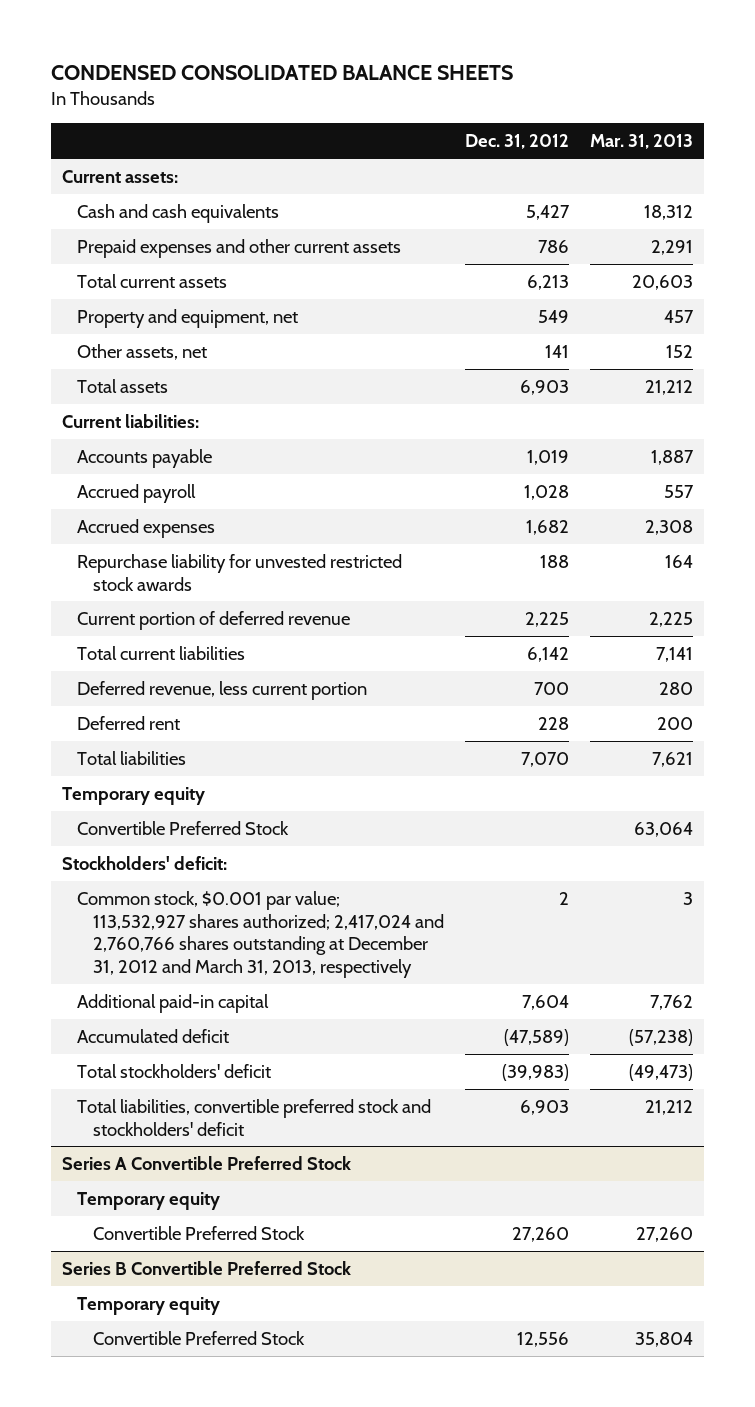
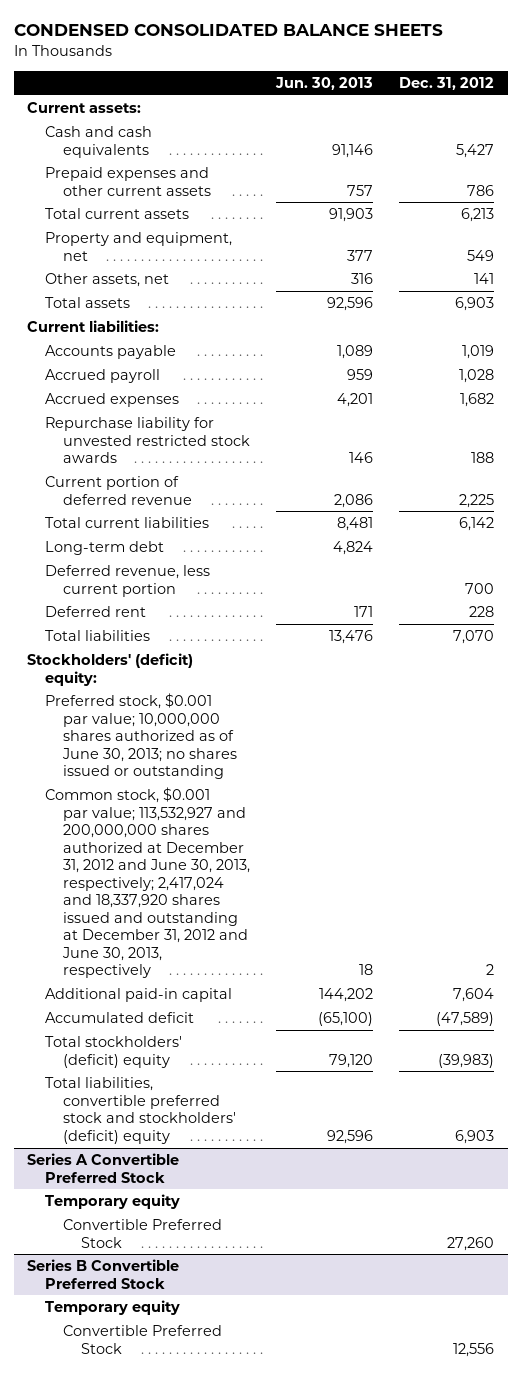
- | Dec. 31, 2012 | Mar. 31, 2013
+ | Jun. 30, 2013 | Dec. 31, 2012
+ Long-term debt | 4,824 |
- Temporary equity
- Convertible Preferred Stock | | 63,064
- Stockholders' deficit:
- Common stock, $0.001 par value; 113,532,927 shares authorized; 2,417,024 and 2,760,766 shares outstanding at December 31, 2012 and March 31, 2013, respectively | 2 | 3
+ Stockholders' (deficit) equity:
+ Preferred stock, $0.001 par value; 10,000,000 shares authorized as of June 30, 2013; no shares issued or outstanding
+ Common stock, $0.001 par value; 113,532,927 and 200,000,000 shares authorized at December 31, 2012 and June 30, 2013, respectively; 2,417,024 and 18,337,920 shares issued and outstanding at December 31, 2012 and June 30, 2013, respectively | 18 | 2
- Total stockholders' deficit | (39,983) | (49,473)
- Total liabilities, convertible preferred stock and stockholders' deficit | 6,903 | 21,212
+ Total stockholders' (deficit) equity | 79,120 | (39,983)
+ Total liabilities, convertible preferred stock and stockholders' (deficit) equity | 92,596 | 6,903

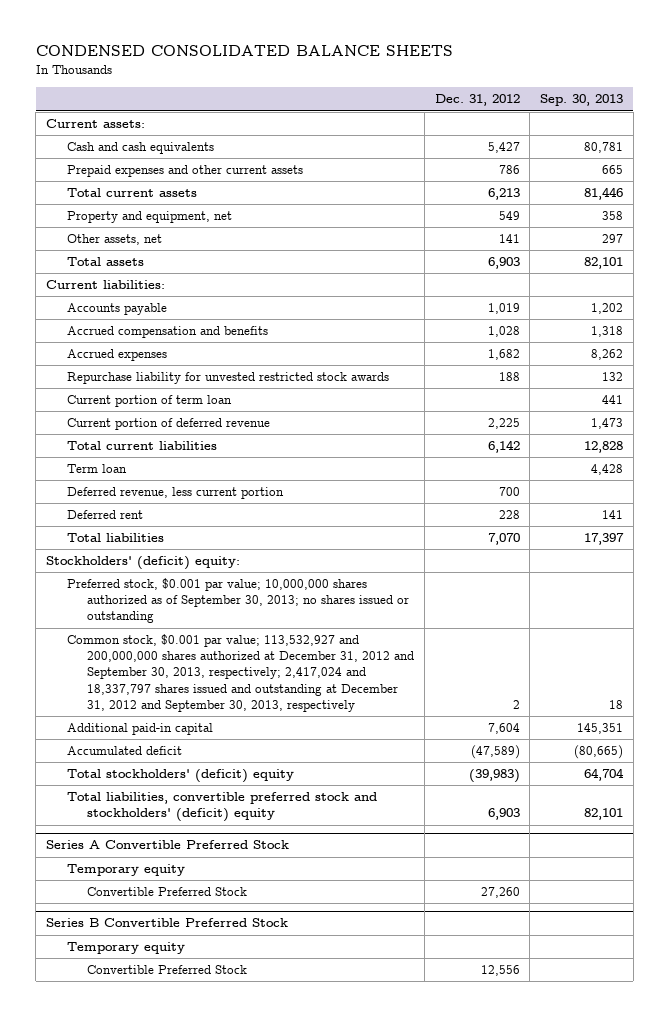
- | Jun. 30, 2013 | Dec. 31, 2012
+ | Dec. 31, 2012 | Sep. 30, 2013
- Accrued payroll | 959 | 1,028
+ Accrued compensation and benefits | 1,028 | 1,318
+ Current portion of term loan | | 441
- Long-term debt | 4,824 |
+ Term loan | | 4,428
- Preferred stock, $0.001 par value; 10,000,000 shares authorized as of June 30, 2013; no shares issued or outstanding
- Common stock, $0.001 par value; 113,532,927 and 200,000,000 shares authorized at December 31, 2012 and June 30, 2013, respectively; 2,417,024 and 18,337,920 shares issued and outstanding at December 31, 2012 and June 30, 2013, respectively | 18 | 2
+ Preferred stock, $0.001 par value; 10,000,000 shares authorized as of September 30, 2013; no shares issued or outstanding
+ Common stock, $0.001 par value; 113,532,927 and 200,000,000 shares authorized at December 31, 2012 and September 30, 2013, respectively; 2,417,024 and 18,337,797 shares issued and outstanding at December 31, 2012 and September 30, 2013, respectively | 2 | 18

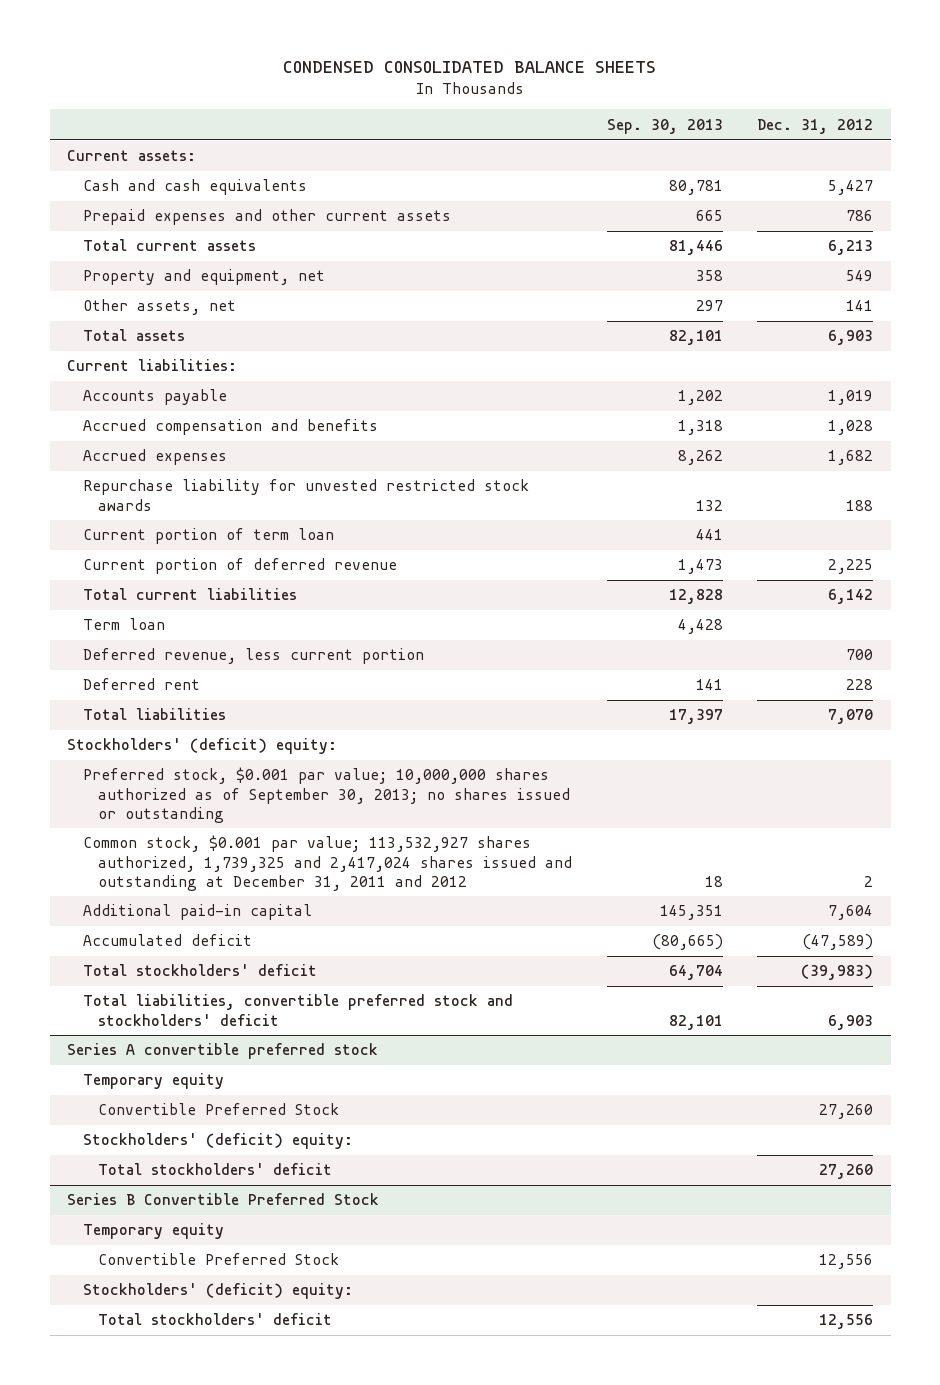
- | Dec. 31, 2012 | Sep. 30, 2013
+ | Sep. 30, 2013 | Dec. 31, 2012
- Common stock, $0.001 par value; 113,532,927 and 200,000,000 shares authorized at December 31, 2012 and September 30, 2013, respectively; 2,417,024 and 18,337,797 shares issued and outstanding at December 31, 2012 and September 30, 2013, respectively | 2 | 18
+ Common stock, $0.001 par value; 113,532,927 shares authorized, 1,739,325 and 2,417,024 shares issued and outstanding at December 31, 2011 and 2012 | 18 | 2
- Total stockholders' (deficit) equity | (39,983) | 64,704
- Total liabilities, convertible preferred stock and stockholders' (deficit) equity | 6,903 | 82,101
- Series A Convertible Preferred Stock
+ Total stockholders' deficit | 64,704 | (39,983)
+ Total liabilities, convertible preferred stock and stockholders' deficit | 82,101 | 6,903
+ Series A convertible preferred stock
+ Stockholders' (deficit) equity:
+ Total stockholders' deficit | | 27,260
@ Series B Convertible Preferred Stock
+ Stockholders' (deficit) equity:
+ Total stockholders' deficit | | 12,556

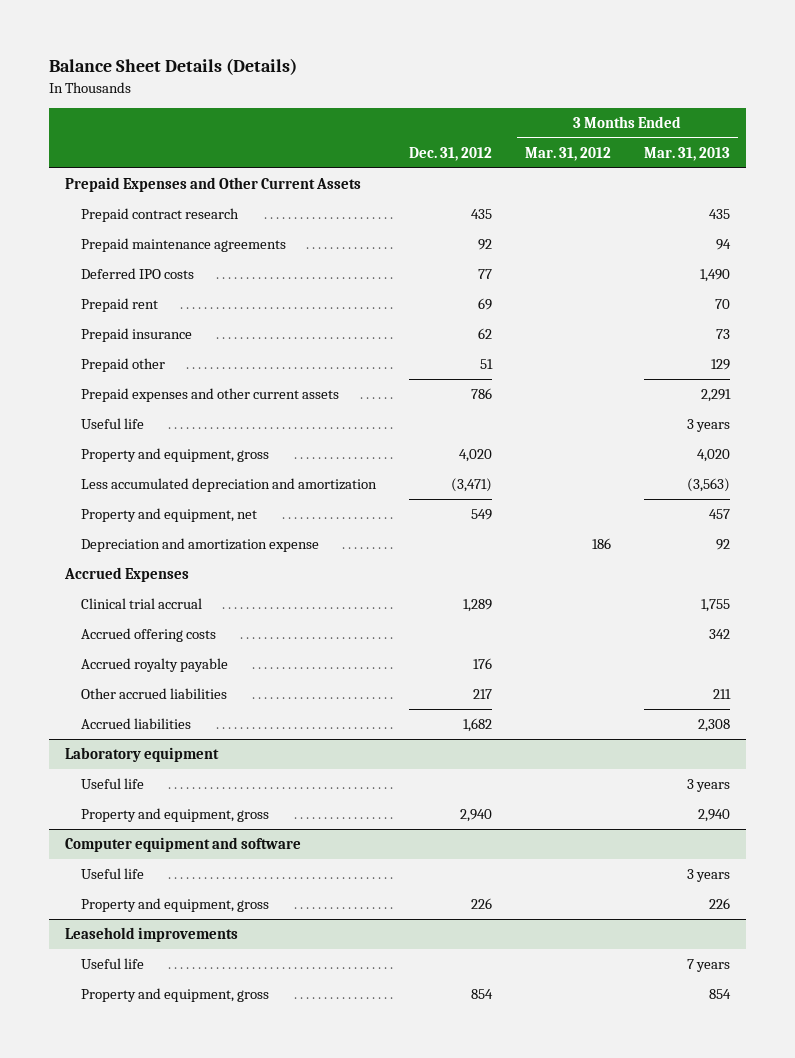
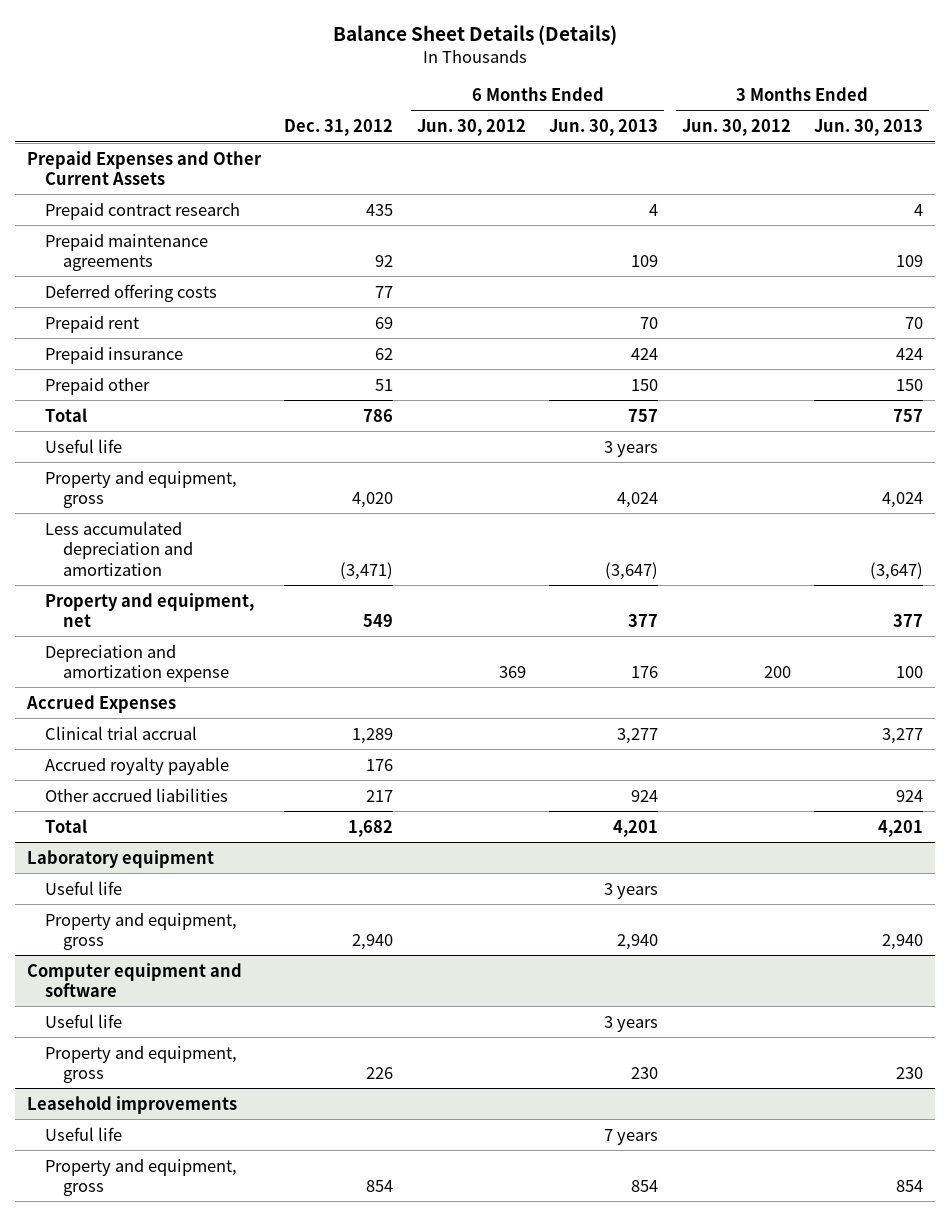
- | Dec. 31, 2012 | 3 Months Ended Mar. 31, 2012 | 3 Months Ended Mar. 31, 2013
+ | Dec. 31, 2012 | 6 Months Ended Jun. 30, 2012 | 6 Months Ended Jun. 30, 2013 | 3 Months Ended Jun. 30, 2012 | 3 Months Ended Jun. 30, 2013
- Deferred IPO costs | 77 | | 1,490
+ Deferred offering costs | 77 | | | |
- Prepaid expenses and other current assets | 786 | | 2,291
+ Total | 786 | | 757 | | 757
- Accrued offering costs | | | 342
- Accrued liabilities | 1,682 | | 2,308
+ Total | 1,682 | | 4,201 | | 4,201

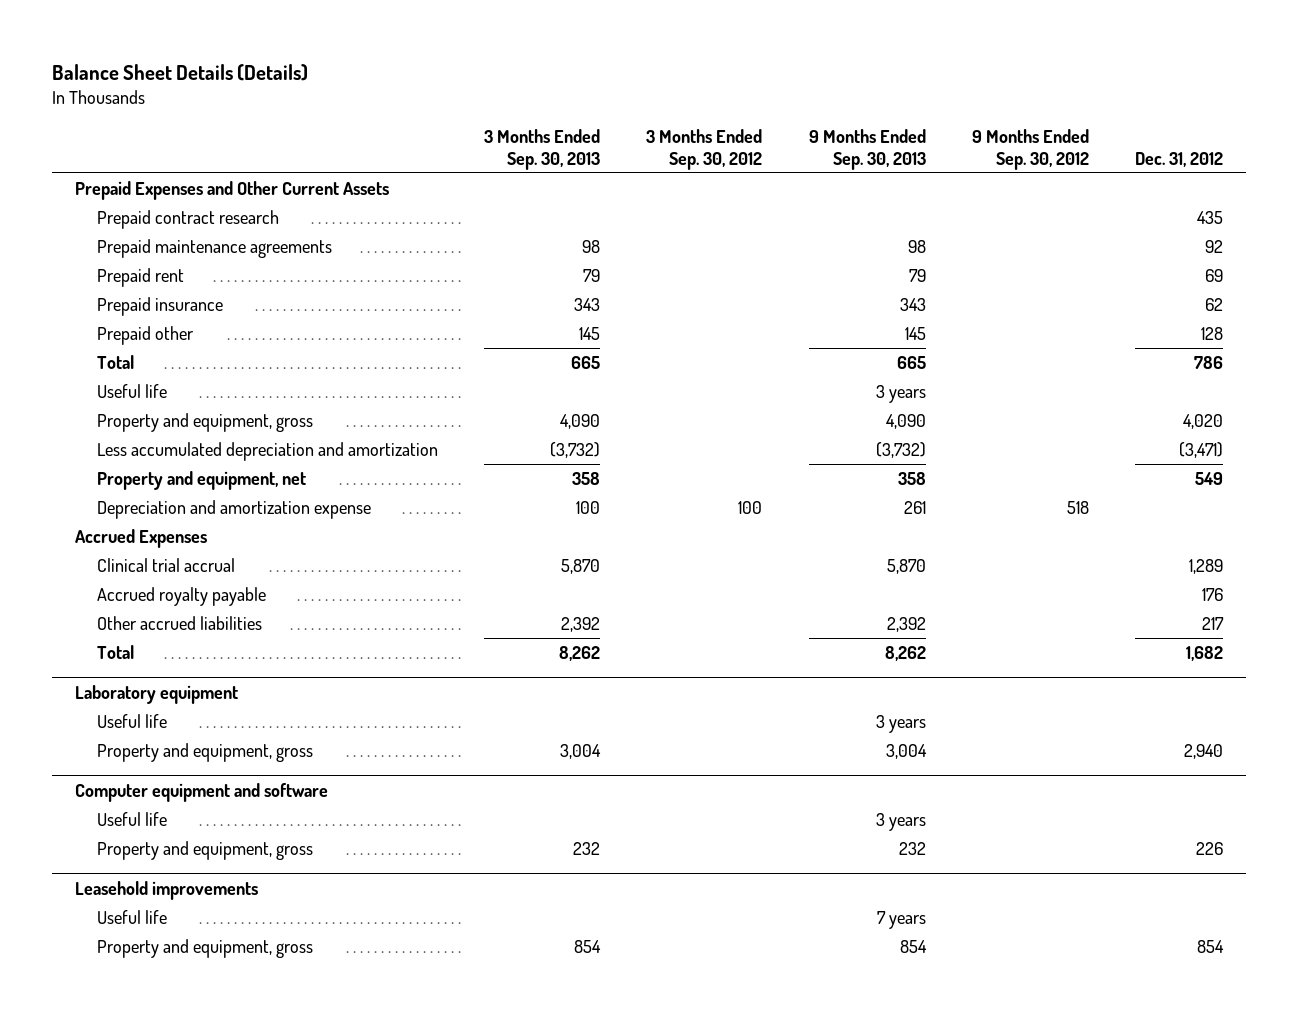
- | Dec. 31, 2012 | 6 Months Ended Jun. 30, 2012 | 6 Months Ended Jun. 30, 2013 | 3 Months Ended Jun. 30, 2012 | 3 Months Ended Jun. 30, 2013
+ | 3 Months Ended Sep. 30, 2013 | 3 Months Ended Sep. 30, 2012 | 9 Months Ended Sep. 30, 2013 | 9 Months Ended Sep. 30, 2012 | Dec. 31, 2012
- Deferred offering costs | 77 | | | |
- Prepaid other | 51 | | 150 | | 150
+ Prepaid other | 145 | | 145 | | 128

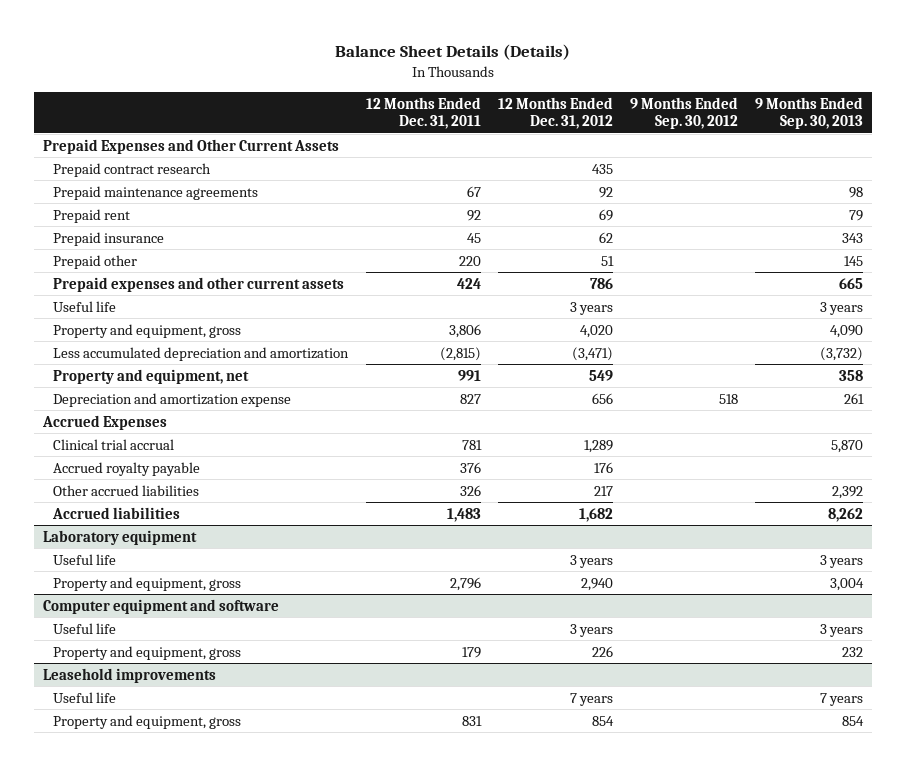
- | 3 Months Ended Sep. 30, 2013 | 3 Months Ended Sep. 30, 2012 | 9 Months Ended Sep. 30, 2013 | 9 Months Ended Sep. 30, 2012 | Dec. 31, 2012
+ | 12 Months Ended Dec. 31, 2011 | 12 Months Ended Dec. 31, 2012 | 9 Months Ended Sep. 30, 2012 | 9 Months Ended Sep. 30, 2013
- Total | 665 | | 665 | | 786
+ Prepaid expenses and other current assets | 424 | 786 | | 665
- Total | 8,262 | | 8,262 | | 1,682
+ Accrued liabilities | 1,483 | 1,682 | | 8,262

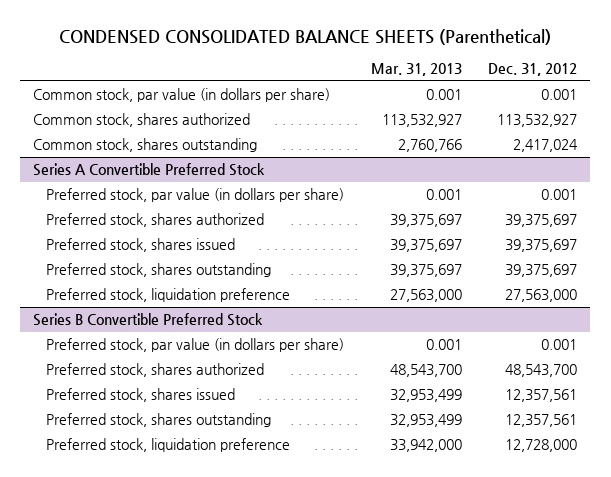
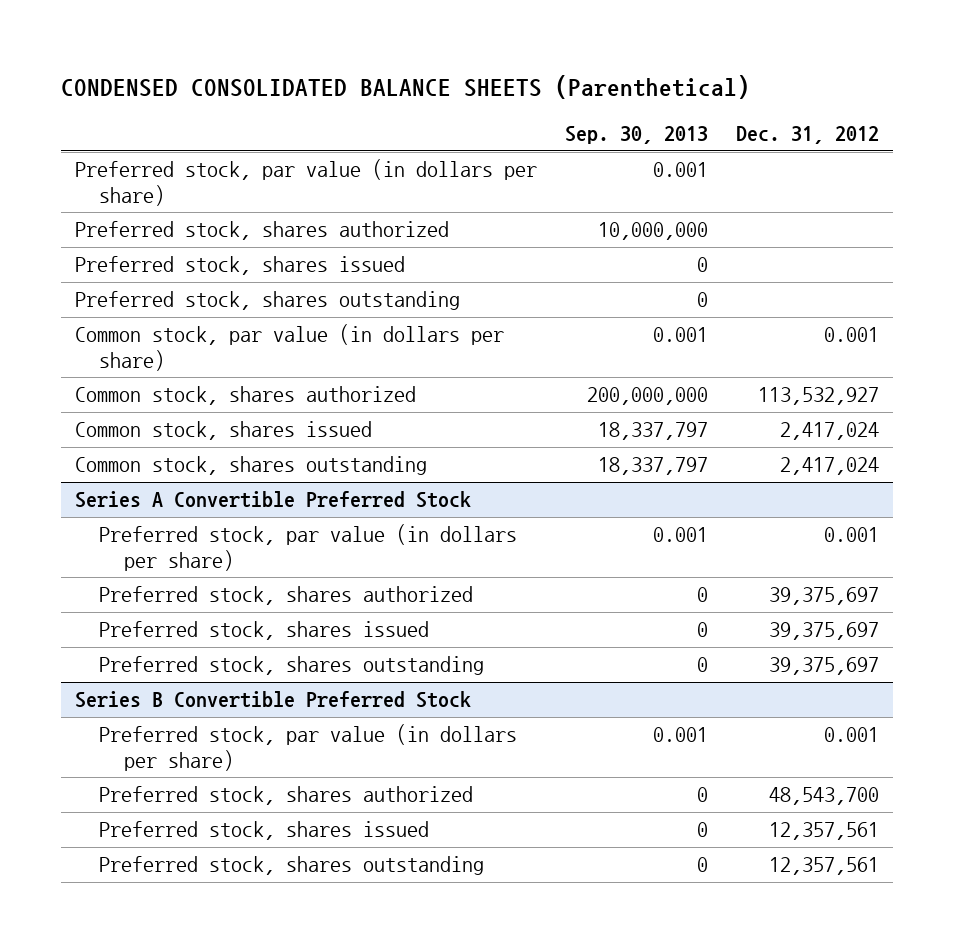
- | Mar. 31, 2013 | Dec. 31, 2012
+ | Sep. 30, 2013 | Dec. 31, 2012
+ Preferred stock, par value (in dollars per share) | 0.001 |
+ Preferred stock, shares authorized | 10,000,000 |
+ Preferred stock, shares issued | 0 |
+ Preferred stock, shares outstanding | 0 |
+ Common stock, shares issued | 18,337,797 | 2,417,024
@ Series A Convertible Preferred Stock
- Preferred stock, liquidation preference | 27,563,000 | 27,563,000
@ Series B Convertible Preferred Stock
- Preferred stock, liquidation preference | 33,942,000 | 12,728,000

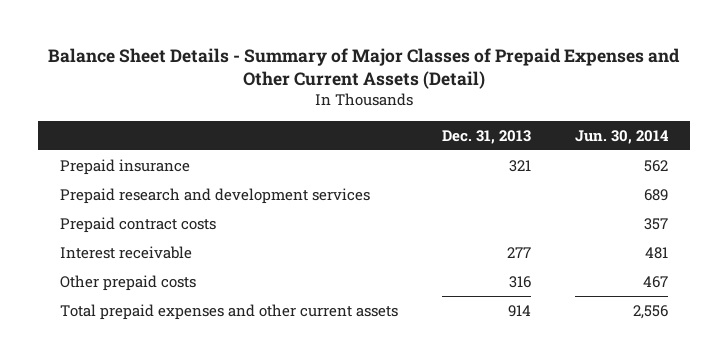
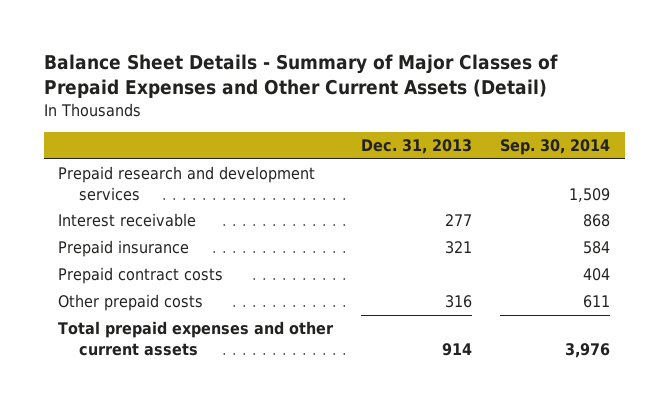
- | Dec. 31, 2013 | Jun. 30, 2014
+ | Dec. 31, 2013 | Sep. 30, 2014
moved down: Prepaid insurance | 321 | 584
moved down: Prepaid contract costs | | 404

